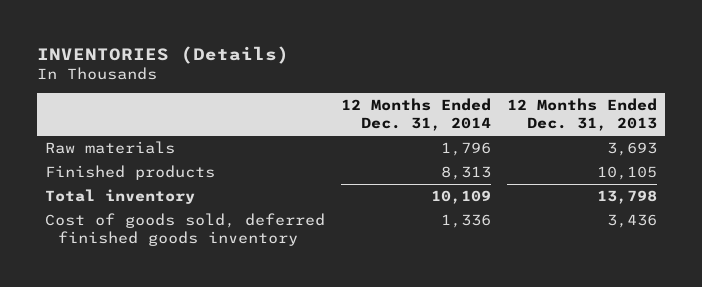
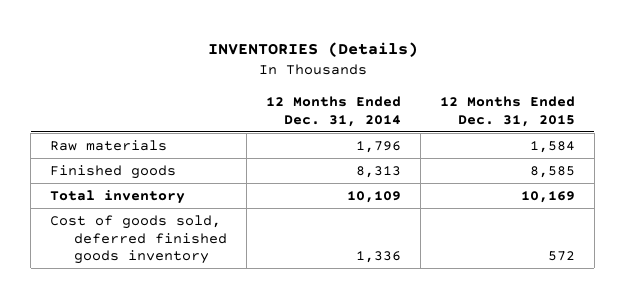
- | 12 Months Ended Dec. 31, 2014 | 12 Months Ended Dec. 31, 2013
+ | 12 Months Ended Dec. 31, 2014 | 12 Months Ended Dec. 31, 2015
- Finished products | 8,313 | 10,105
+ Finished goods | 8,313 | 8,585

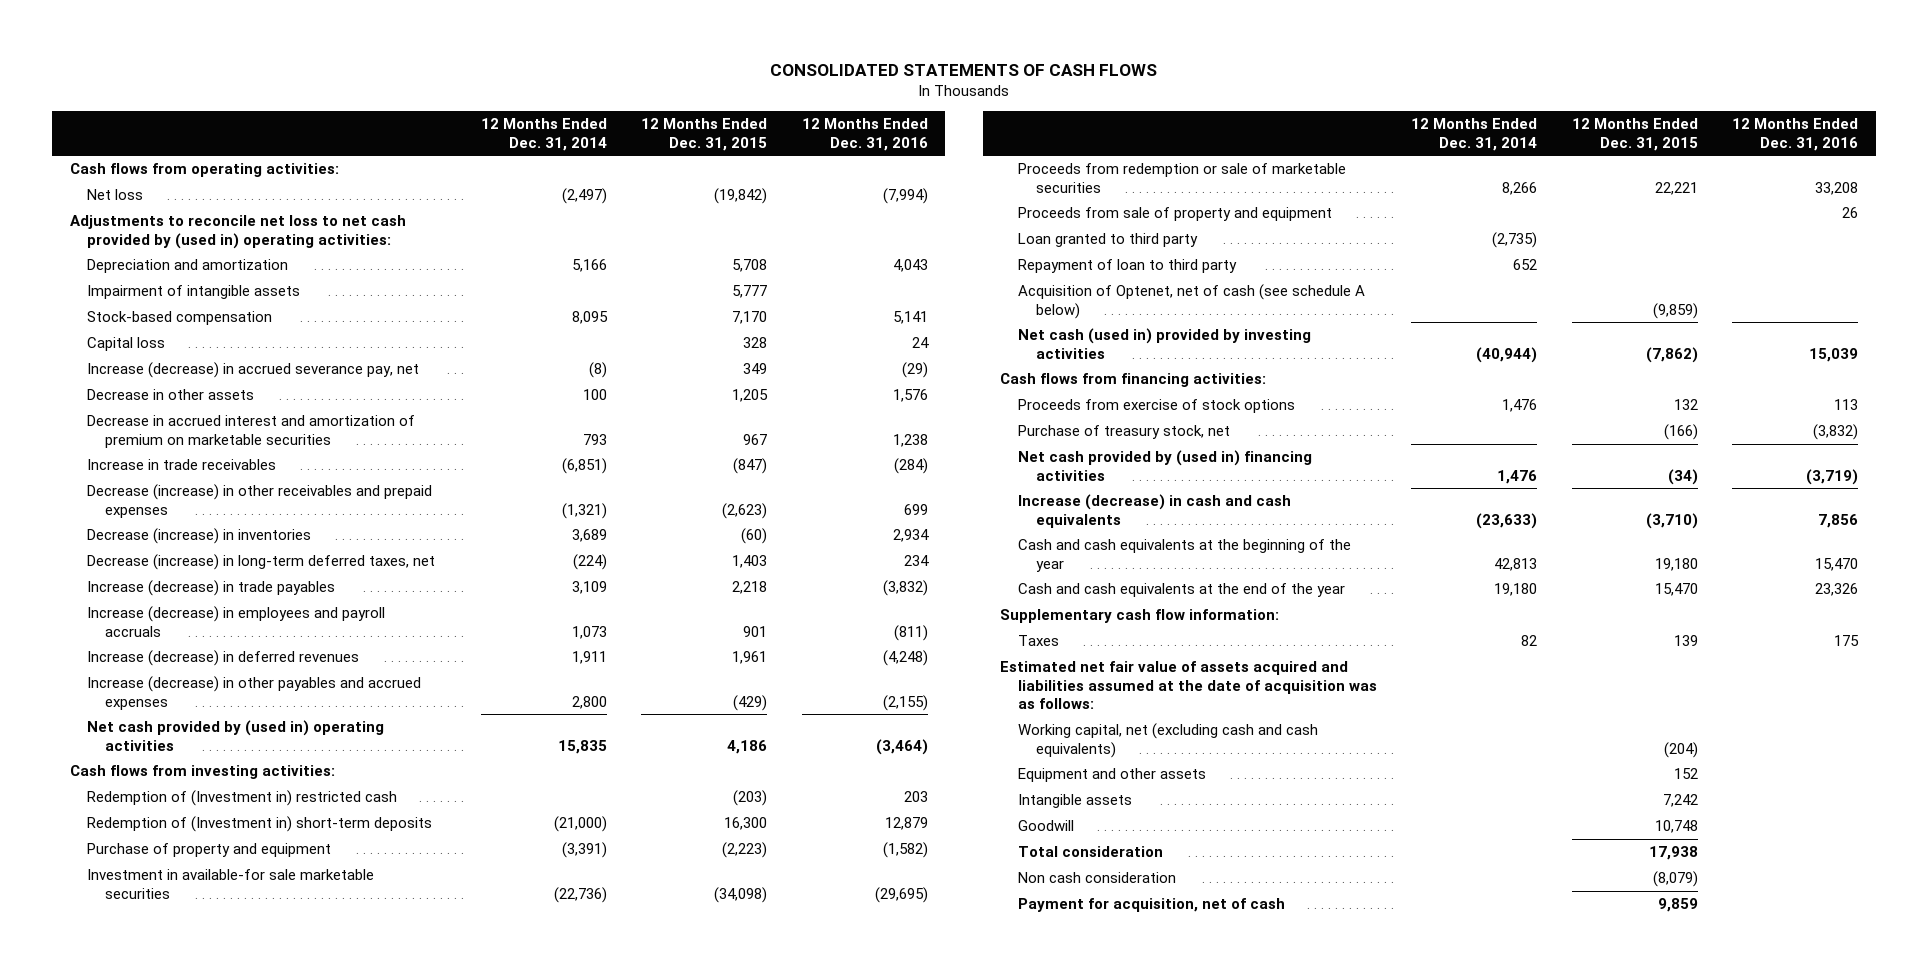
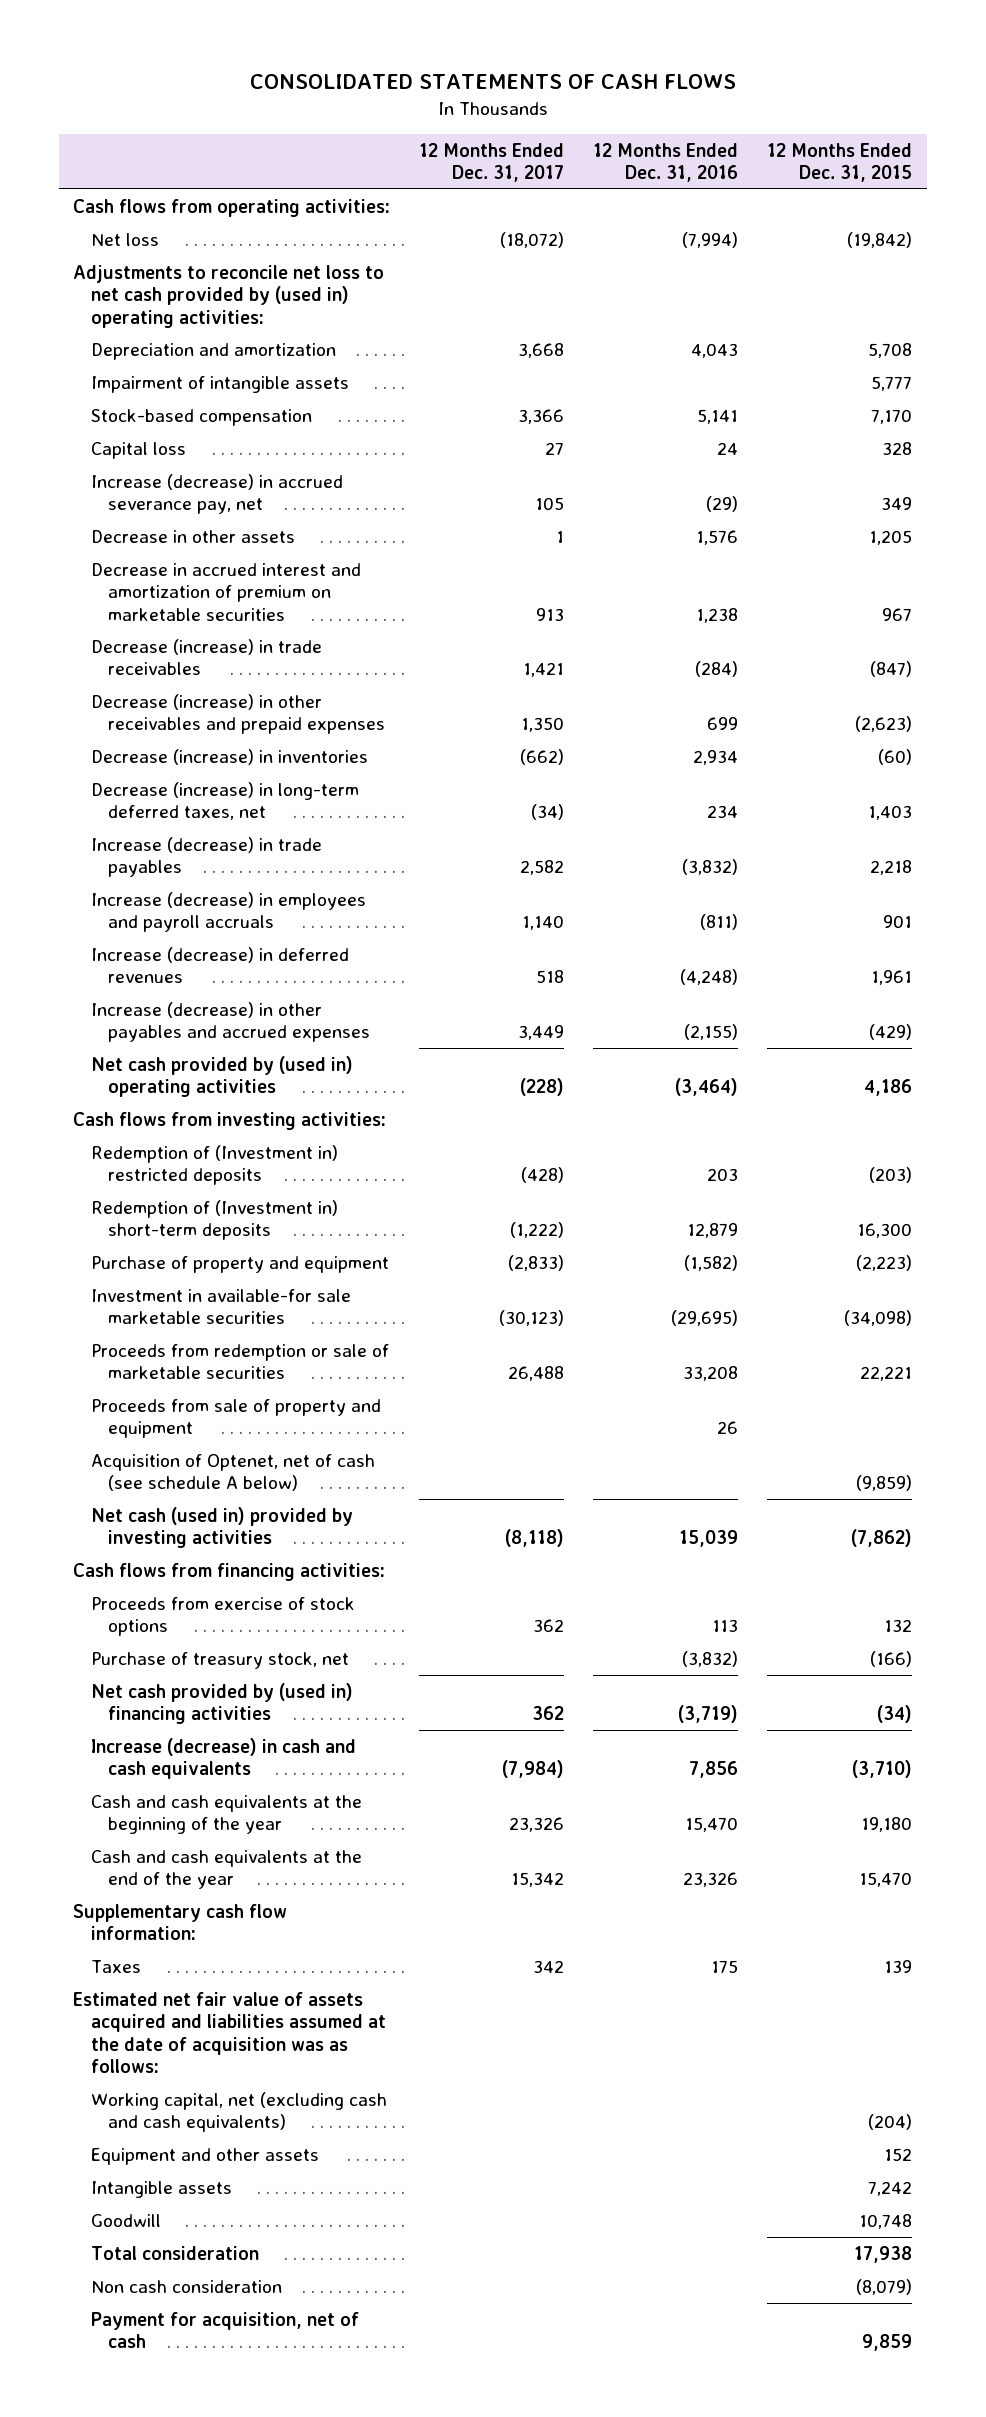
- | 12 Months Ended Dec. 31, 2014 | 12 Months Ended Dec. 31, 2015 | 12 Months Ended Dec. 31, 2016
+ | 12 Months Ended Dec. 31, 2017 | 12 Months Ended Dec. 31, 2016 | 12 Months Ended Dec. 31, 2015
- Increase in trade receivables | (6,851) | (847) | (284)
+ Decrease (increase) in trade receivables | 1,421 | (284) | (847)
- Redemption of (Investment in) restricted cash | | (203) | 203
+ Redemption of (Investment in) restricted deposits | (428) | 203 | (203)
- Loan granted to third party | (2,735) | |
- Repayment of loan to third party | 652 | |

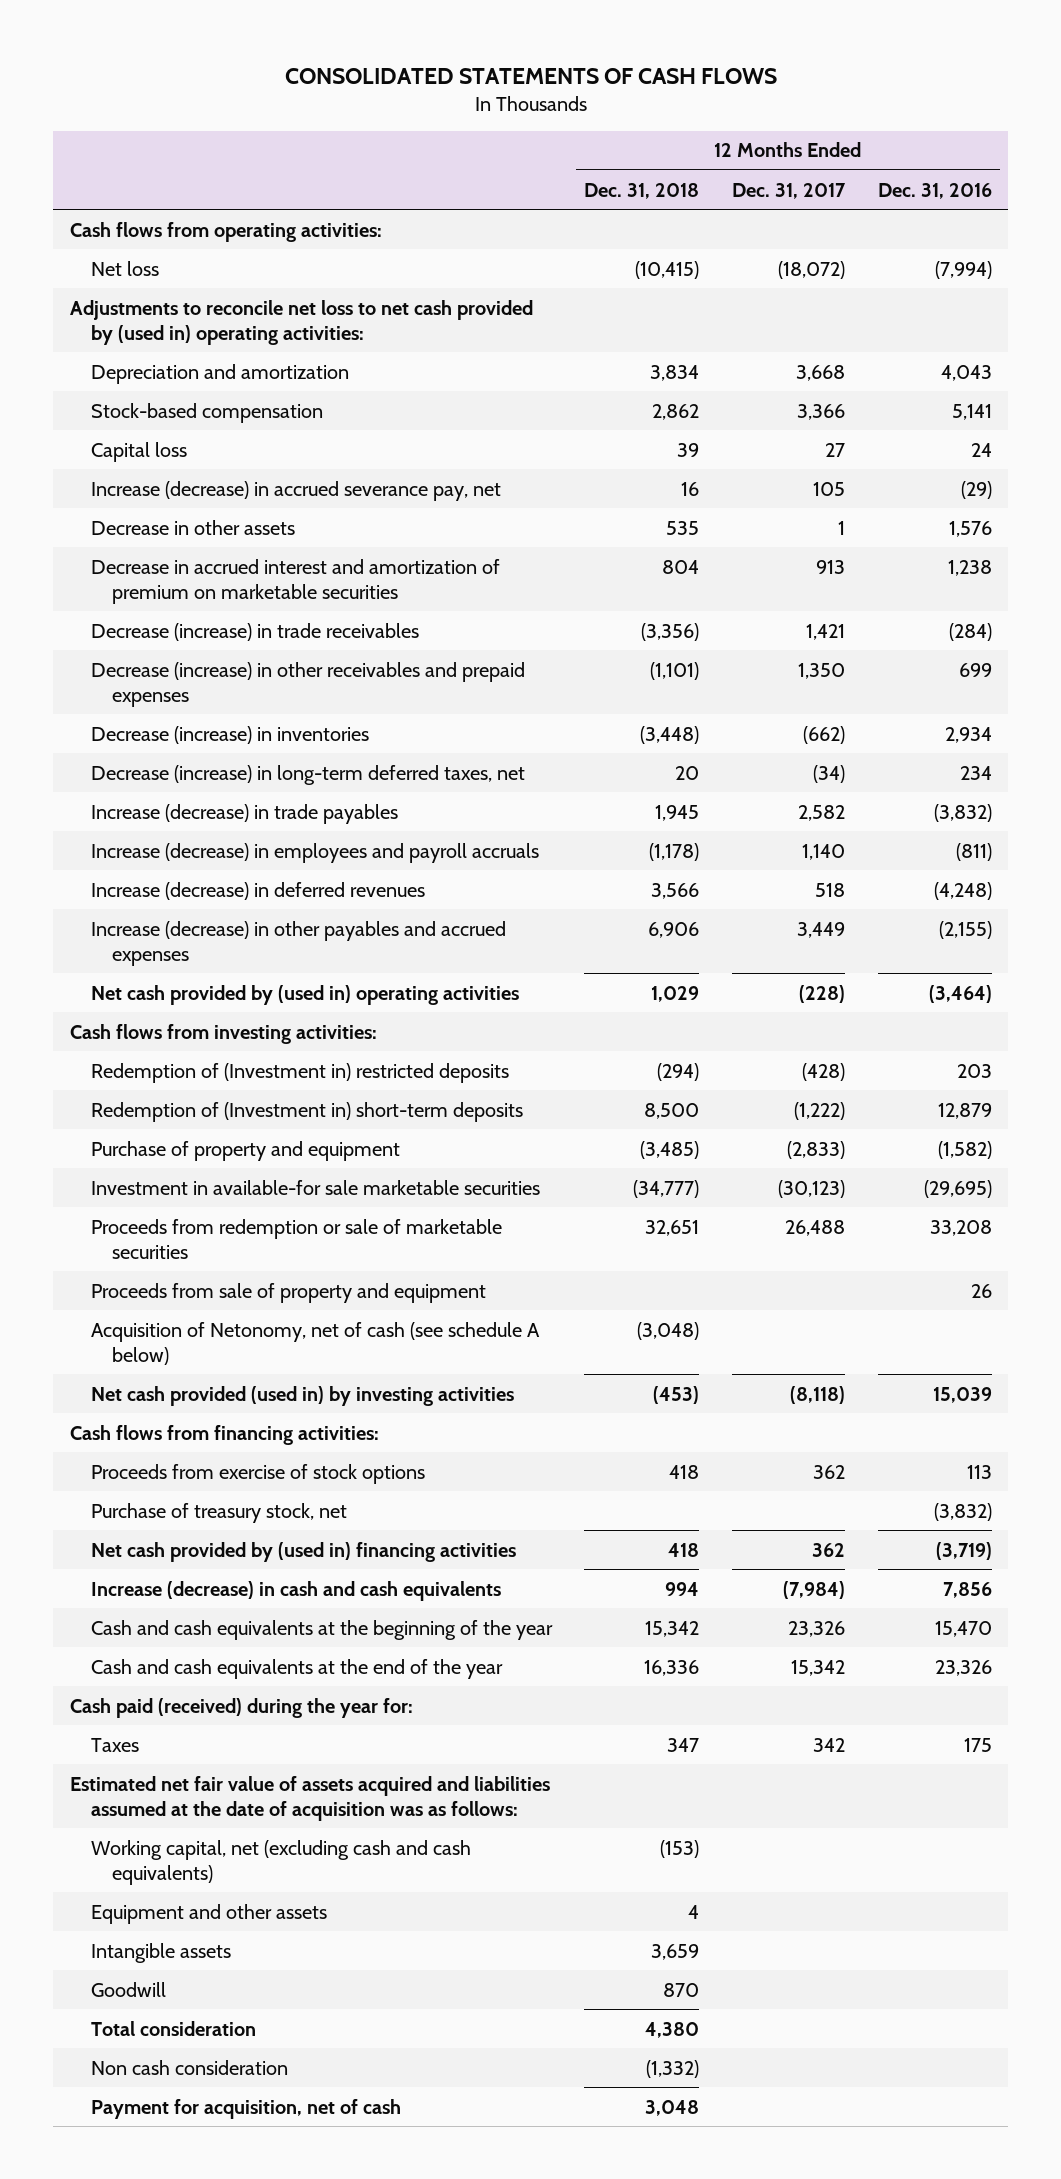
- | 12 Months Ended Dec. 31, 2017 | 12 Months Ended Dec. 31, 2016 | 12 Months Ended Dec. 31, 2015
+ | 12 Months Ended Dec. 31, 2018 | 12 Months Ended Dec. 31, 2017 | 12 Months Ended Dec. 31, 2016
- Impairment of intangible assets | | | 5,777
- Acquisition of Optenet, net of cash (see schedule A below) | | | (9,859)
- Net cash (used in) provided by investing activities | (8,118) | 15,039 | (7,862)
+ Acquisition of Netonomy, net of cash (see schedule A below) | (3,048) | |
+ Net cash provided (used in) by investing activities | (453) | (8,118) | 15,039
- Supplementary cash flow information:
+ Cash paid (received) during the year for:

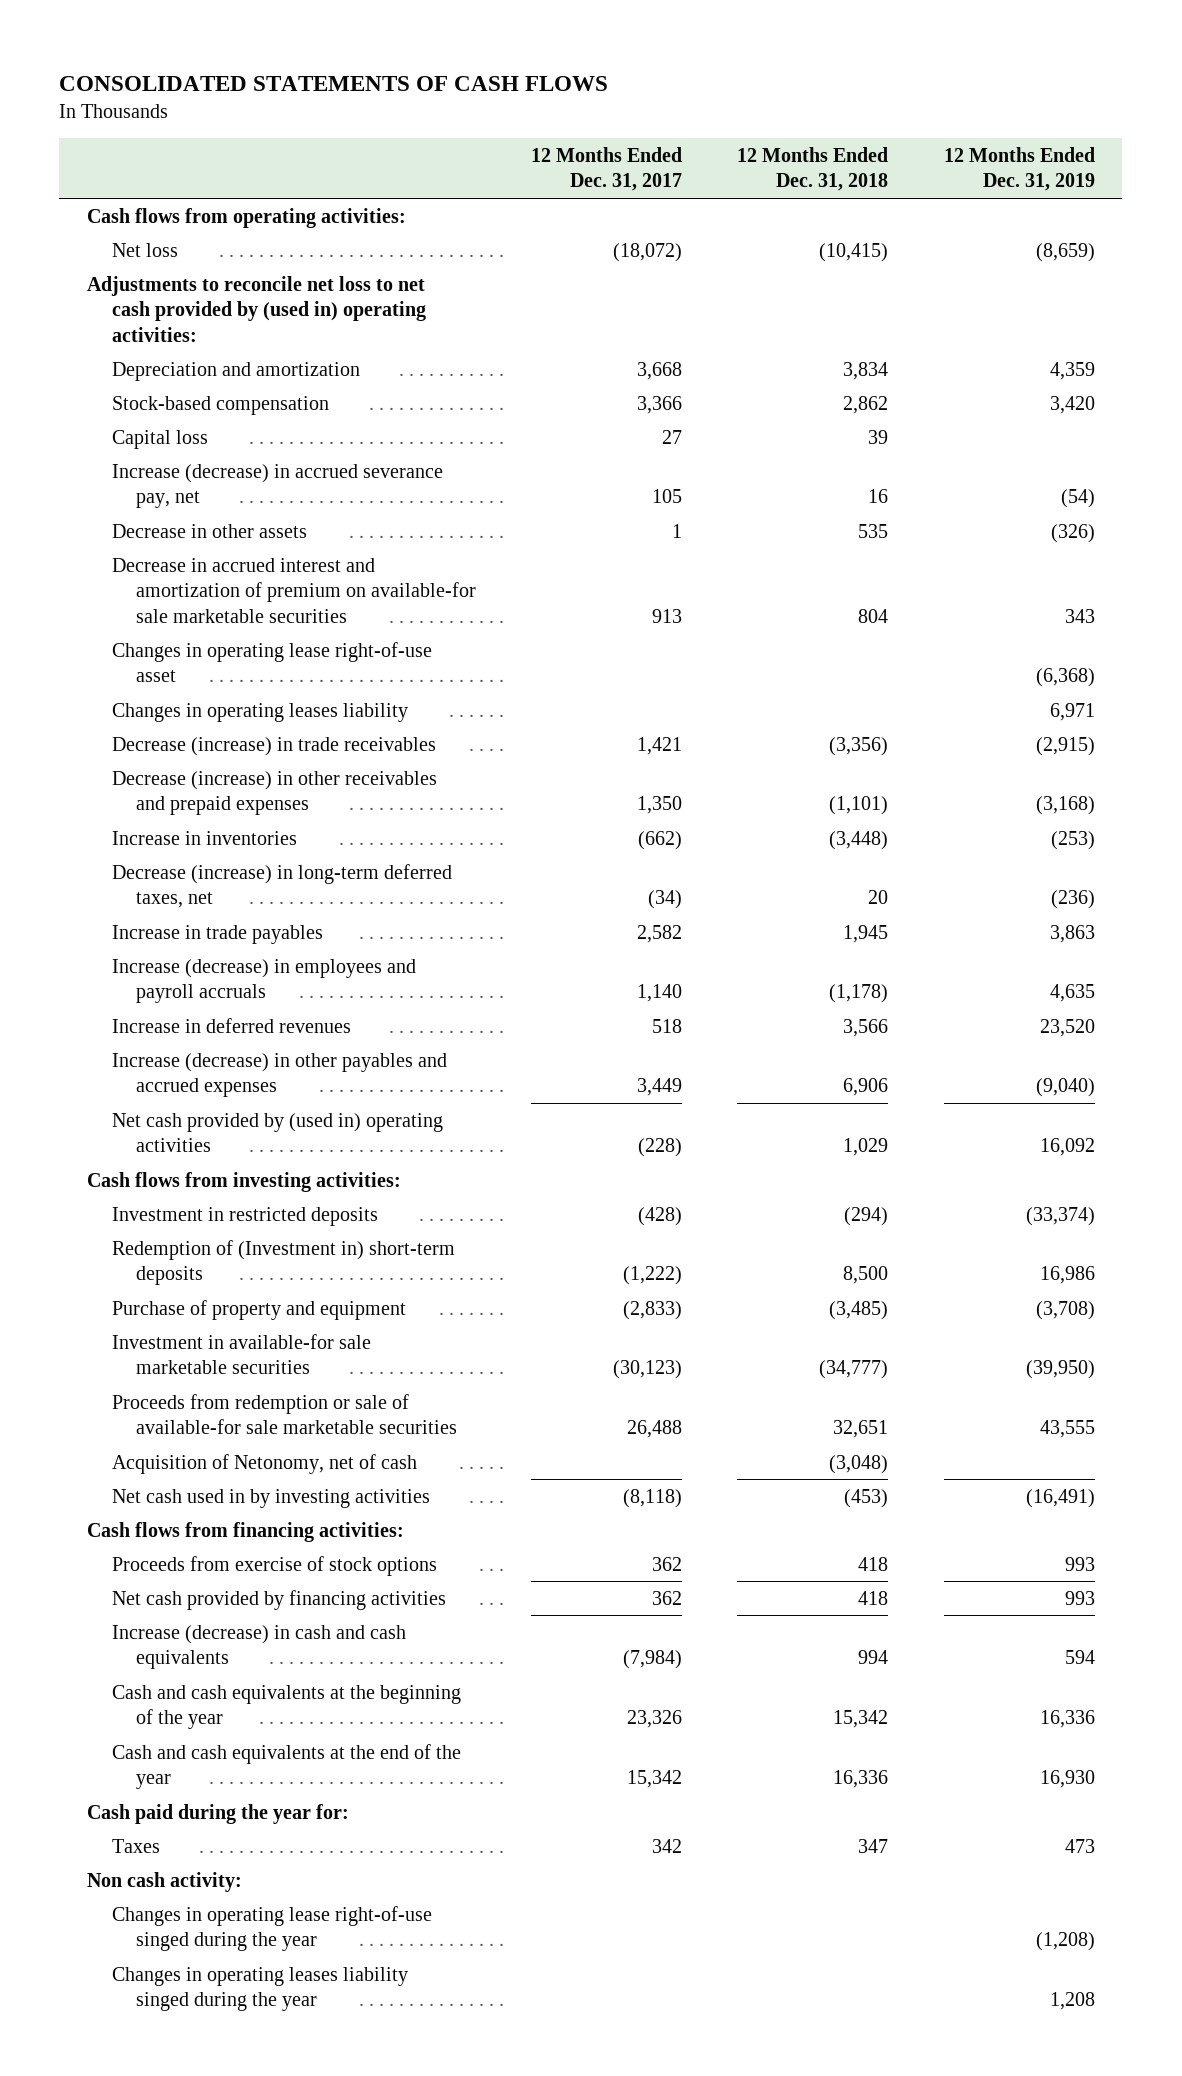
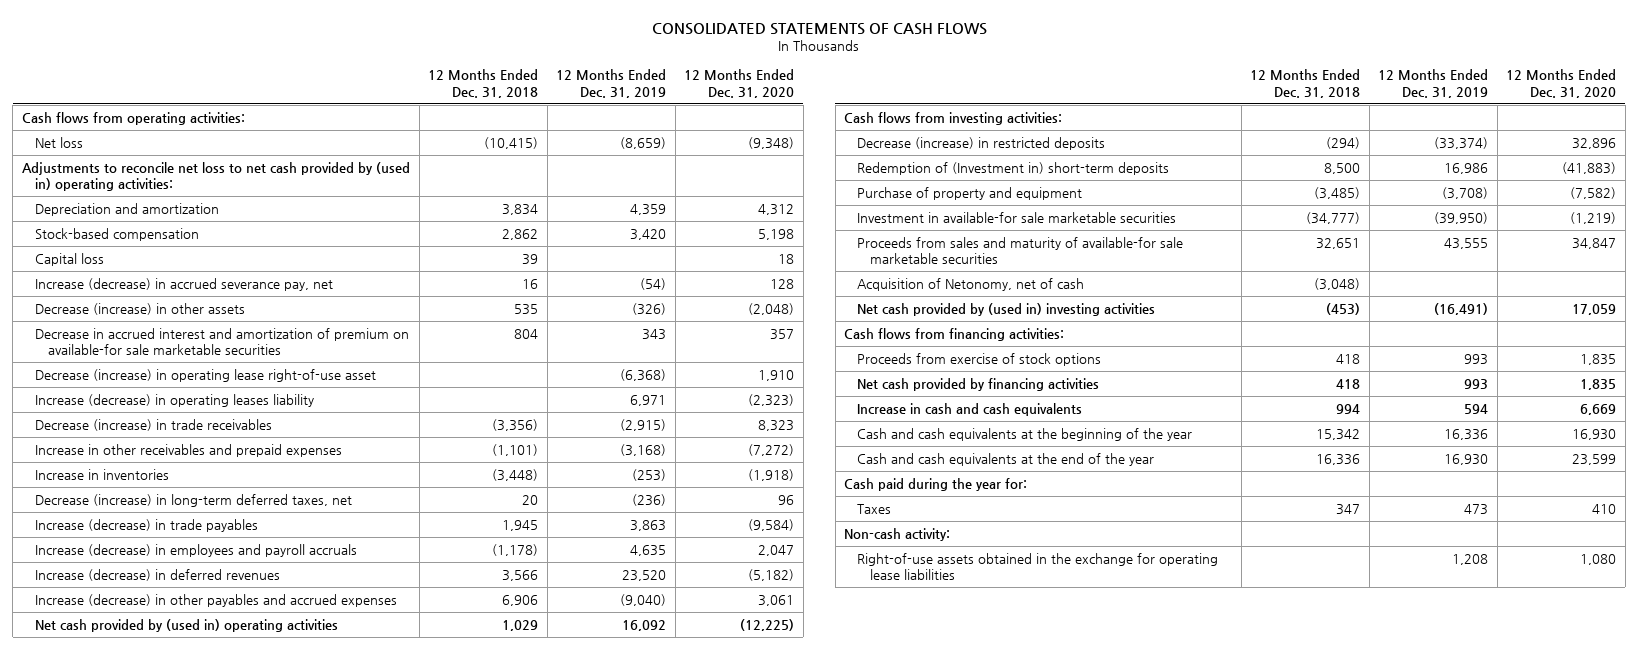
- | 12 Months Ended Dec. 31, 2017 | 12 Months Ended Dec. 31, 2018 | 12 Months Ended Dec. 31, 2019
+ | 12 Months Ended Dec. 31, 2018 | 12 Months Ended Dec. 31, 2019 | 12 Months Ended Dec. 31, 2020
- Decrease in other assets | 1 | 535 | (326)
+ Decrease (increase) in other assets | 535 | (326) | (2,048)
- Changes in operating lease right-of-use asset | | | (6,368)
- Changes in operating leases liability | | | 6,971
+ Decrease (increase) in operating lease right-of-use asset | | (6,368) | 1,910
+ Increase (decrease) in operating leases liability | | 6,971 | (2,323)
- Decrease (increase) in other receivables and prepaid expenses | 1,350 | (1,101) | (3,168)
+ Increase in other receivables and prepaid expenses | (1,101) | (3,168) | (7,272)
- Increase in trade payables | 2,582 | 1,945 | 3,863
+ Increase (decrease) in trade payables | 1,945 | 3,863 | (9,584)
- Increase in deferred revenues | 518 | 3,566 | 23,520
+ Increase (decrease) in deferred revenues | 3,566 | 23,520 | (5,182)
- Investment in restricted deposits | (428) | (294) | (33,374)
+ Decrease (increase) in restricted deposits | (294) | (33,374) | 32,896
- Proceeds from redemption or sale of available-for sale marketable securities | 26,488 | 32,651 | 43,555
+ Proceeds from sales and maturity of available-for sale marketable securities | 32,651 | 43,555 | 34,847
- Net cash used in by investing activities | (8,118) | (453) | (16,491)
+ Net cash provided by (used in) investing activities | (453) | (16,491) | 17,059
- Increase (decrease) in cash and cash equivalents | (7,984) | 994 | 594
+ Increase in cash and cash equivalents | 994 | 594 | 6,669
- Non cash activity:
- Changes in operating lease right-of-use singed during the year | | | (1,208)
- Changes in operating leases liability singed during the year | | | 1,208
+ Non-cash activity:
+ Right-of-use assets obtained in the exchange for operating lease liabilities | | 1,208 | 1,080

